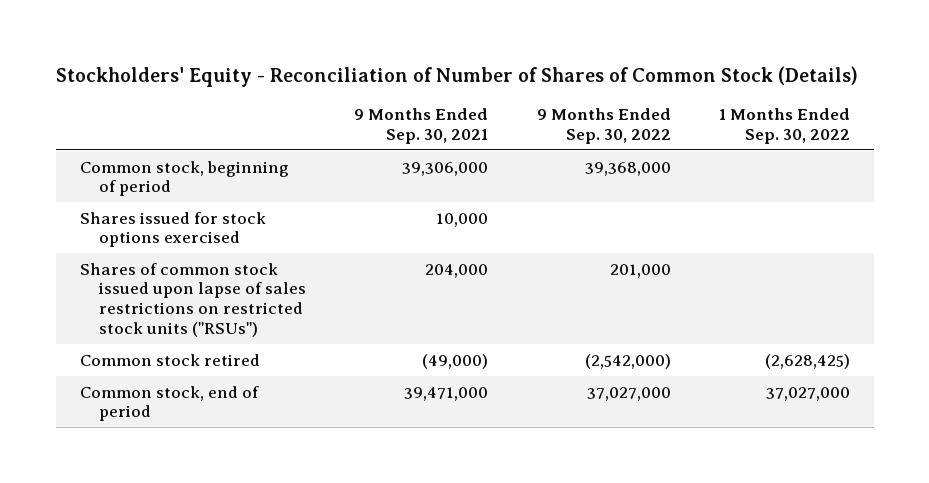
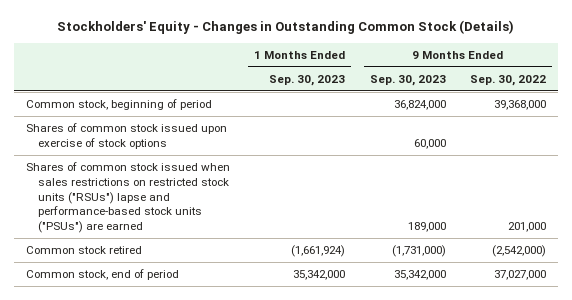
- Stockholders' Equity - Reconciliation of Number of Shares of Common Stock (Details)
+ Stockholders' Equity - Changes in Outstanding Common Stock (Details)
- | 9 Months Ended Sep. 30, 2021 | 9 Months Ended Sep. 30, 2022 | 1 Months Ended Sep. 30, 2022
+ | 1 Months Ended Sep. 30, 2023 | 9 Months Ended Sep. 30, 2023 | 9 Months Ended Sep. 30, 2022
- Shares issued for stock options exercised | 10,000 | |
- Shares of common stock issued upon lapse of sales restrictions on restricted stock units ("RSUs") | 204,000 | 201,000 |
+ Shares of common stock issued upon exercise of stock options | | 60,000 |
+ Shares of common stock issued when sales restrictions on restricted stock units ("RSUs") lapse and performance-based stock units ("PSUs") are earned | | 189,000 | 201,000

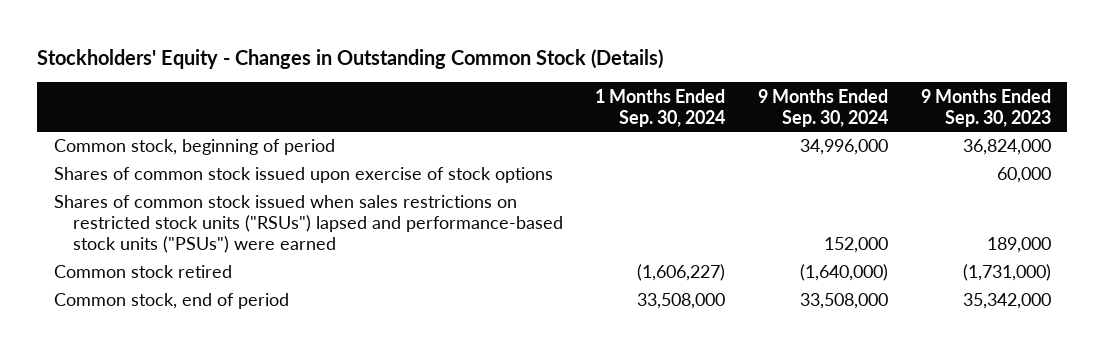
- | 1 Months Ended Sep. 30, 2023 | 9 Months Ended Sep. 30, 2023 | 9 Months Ended Sep. 30, 2022
+ | 1 Months Ended Sep. 30, 2024 | 9 Months Ended Sep. 30, 2024 | 9 Months Ended Sep. 30, 2023
- Shares of common stock issued when sales restrictions on restricted stock units ("RSUs") lapse and performance-based stock units ("PSUs") are earned | | 189,000 | 201,000
+ Shares of common stock issued when sales restrictions on restricted stock units ("RSUs") lapsed and performance-based stock units ("PSUs") were earned | | 152,000 | 189,000

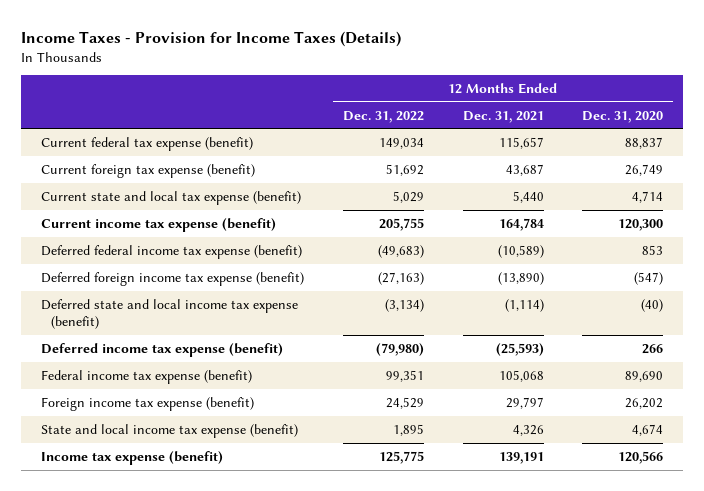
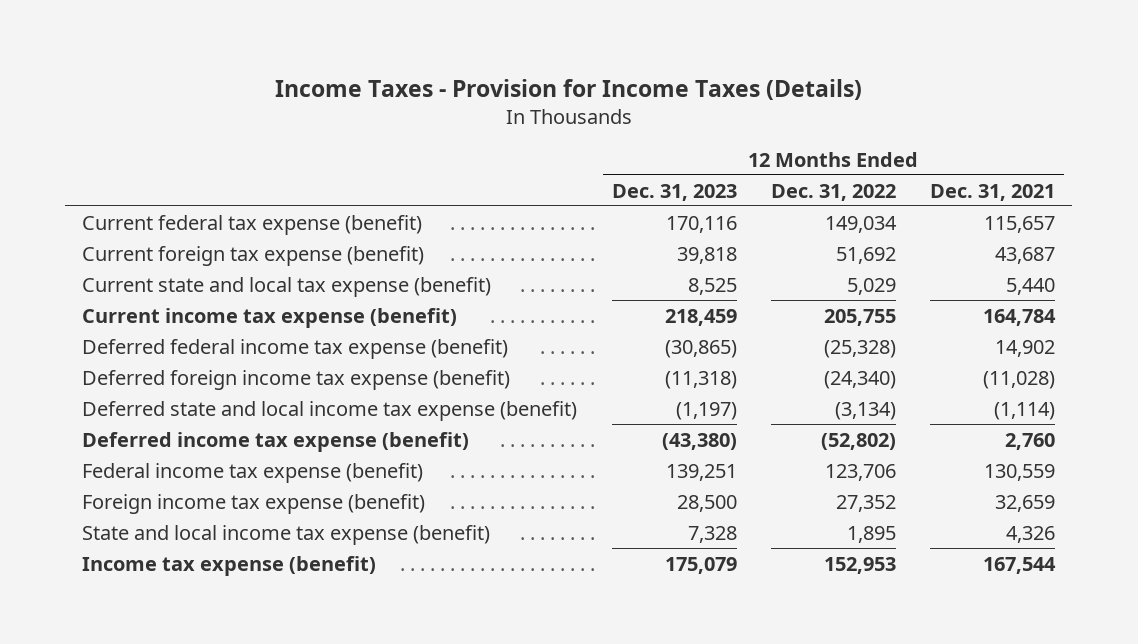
- | 12 Months Ended Dec. 31, 2022 | 12 Months Ended Dec. 31, 2021 | 12 Months Ended Dec. 31, 2020
+ | 12 Months Ended Dec. 31, 2023 | 12 Months Ended Dec. 31, 2022 | 12 Months Ended Dec. 31, 2021
- Deferred federal income tax expense (benefit) | (49,683) | (10,589) | 853
- Deferred foreign income tax expense (benefit) | (27,163) | (13,890) | (547)
+ Deferred federal income tax expense (benefit) | (30,865) | (25,328) | 14,902
+ Deferred foreign income tax expense (benefit) | (11,318) | (24,340) | (11,028)
- Deferred income tax expense (benefit) | (79,980) | (25,593) | 266
- Federal income tax expense (benefit) | 99,351 | 105,068 | 89,690
- Foreign income tax expense (benefit) | 24,529 | 29,797 | 26,202
+ Deferred income tax expense (benefit) | (43,380) | (52,802) | 2,760
+ Federal income tax expense (benefit) | 139,251 | 123,706 | 130,559
+ Foreign income tax expense (benefit) | 28,500 | 27,352 | 32,659
- Income tax expense (benefit) | 125,775 | 139,191 | 120,566
+ Income tax expense (benefit) | 175,079 | 152,953 | 167,544

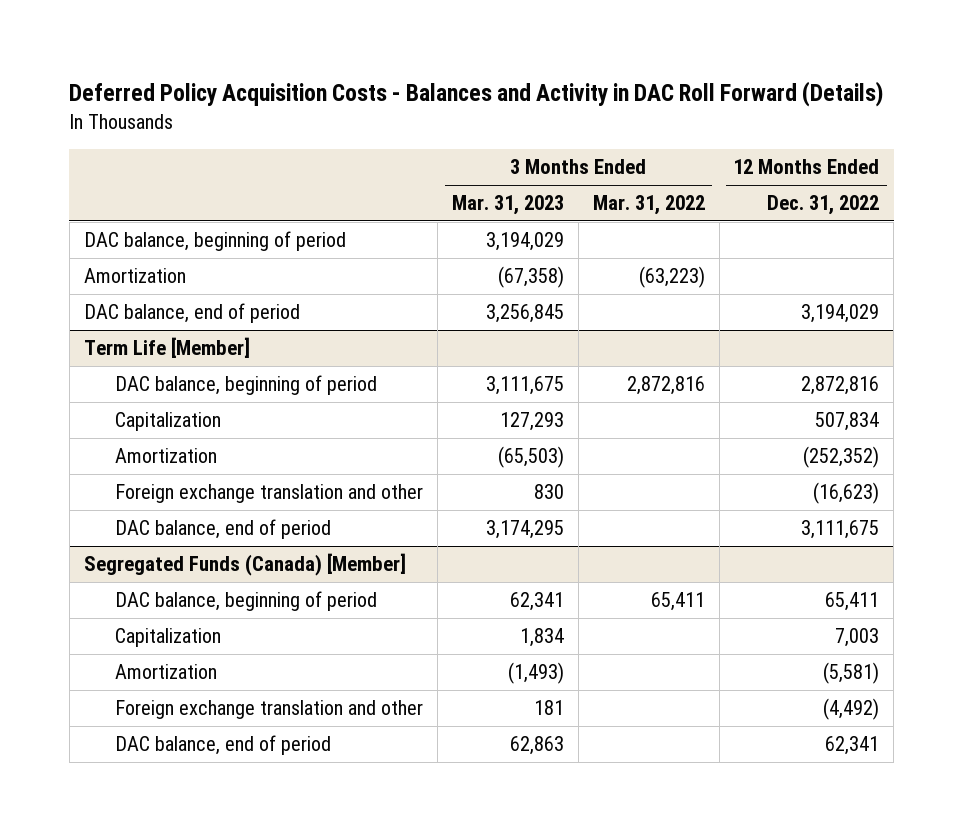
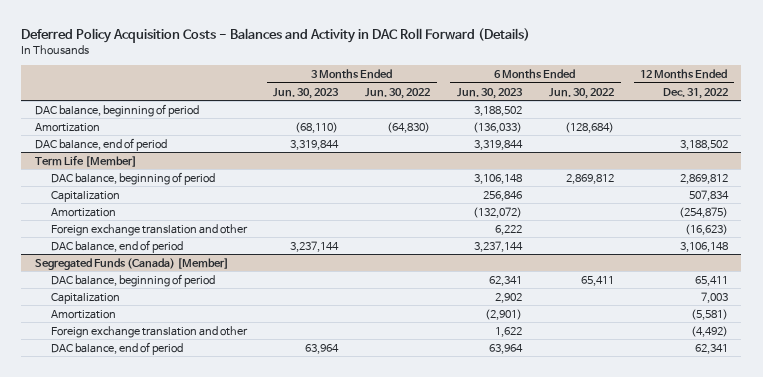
- | 3 Months Ended Mar. 31, 2023 | 3 Months Ended Mar. 31, 2022 | 12 Months Ended Dec. 31, 2022
+ | 3 Months Ended Jun. 30, 2023 | 3 Months Ended Jun. 30, 2022 | 6 Months Ended Jun. 30, 2023 | 6 Months Ended Jun. 30, 2022 | 12 Months Ended Dec. 31, 2022
- DAC balance, end of period | 3,256,845 | | 3,194,029
+ DAC balance, end of period | 3,319,844 | | 3,319,844 | | 3,188,502
@ Term Life [Member]
- DAC balance, beginning of period | 3,111,675 | 2,872,816 | 2,872,816
+ DAC balance, beginning of period | | | 3,106,148 | 2,869,812 | 2,869,812
- Amortization | (65,503) | | (252,352)
+ Amortization | | | (132,072) | | (254,875)
- DAC balance, end of period | 3,174,295 | | 3,111,675
+ DAC balance, end of period | 3,237,144 | | 3,237,144 | | 3,106,148

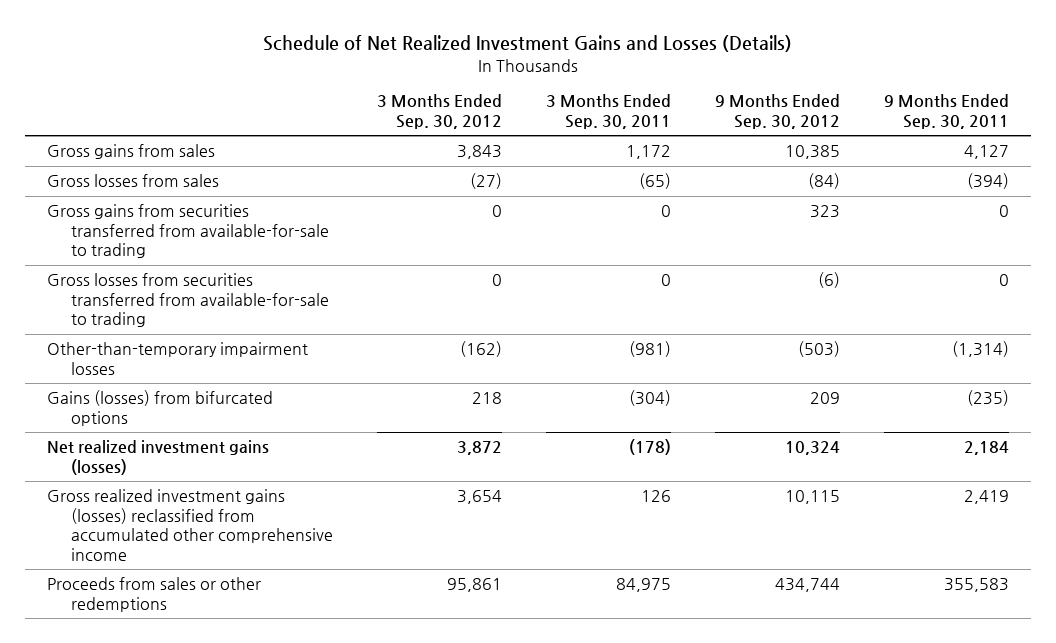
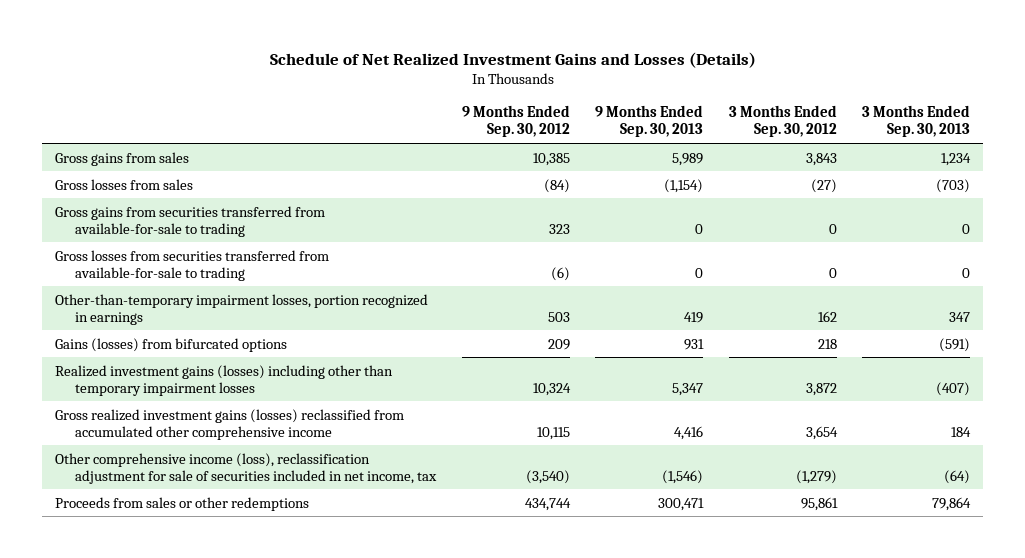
- | 3 Months Ended Sep. 30, 2012 | 3 Months Ended Sep. 30, 2011 | 9 Months Ended Sep. 30, 2012 | 9 Months Ended Sep. 30, 2011
+ | 9 Months Ended Sep. 30, 2012 | 9 Months Ended Sep. 30, 2013 | 3 Months Ended Sep. 30, 2012 | 3 Months Ended Sep. 30, 2013
- Other-than-temporary impairment losses | (162) | (981) | (503) | (1,314)
+ Other-than-temporary impairment losses, portion recognized in earnings | 503 | 419 | 162 | 347
- Net realized investment gains (losses) | 3,872 | (178) | 10,324 | 2,184
+ Realized investment gains (losses) including other than temporary impairment losses | 10,324 | 5,347 | 3,872 | (407)
+ Other comprehensive income (loss), reclassification adjustment for sale of securities included in net income, tax | (3,540) | (1,546) | (1,279) | (64)

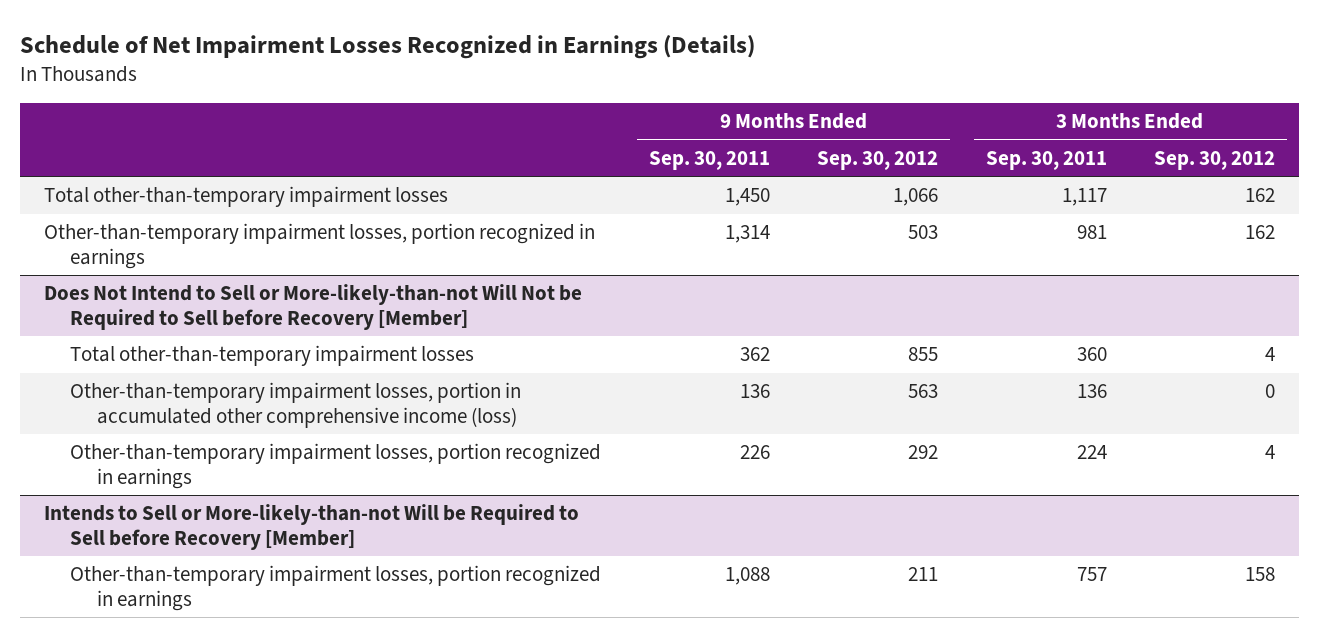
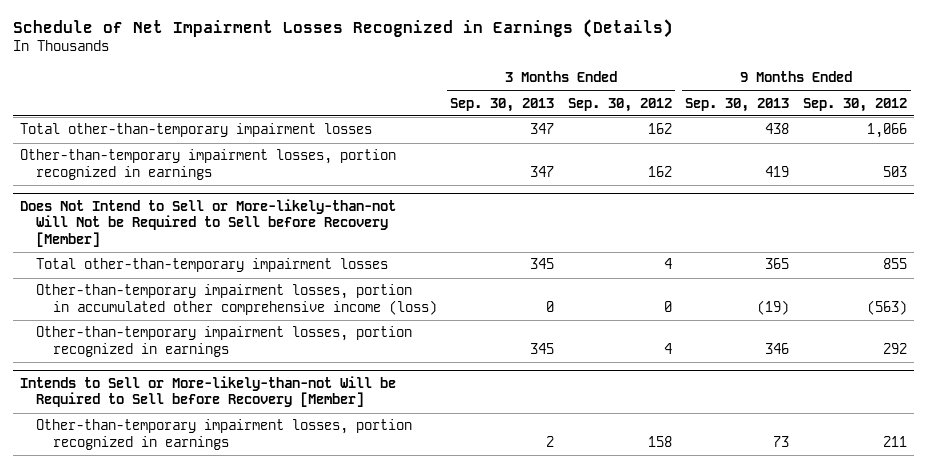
- | 9 Months Ended Sep. 30, 2011 | 9 Months Ended Sep. 30, 2012 | 3 Months Ended Sep. 30, 2011 | 3 Months Ended Sep. 30, 2012
+ | 3 Months Ended Sep. 30, 2013 | 3 Months Ended Sep. 30, 2012 | 9 Months Ended Sep. 30, 2013 | 9 Months Ended Sep. 30, 2012
@ Does Not Intend to Sell or More-likely-than-not Will Not be Required to Sell before Recovery [Member]
- Other-than-temporary impairment losses, portion in accumulated other comprehensive income (loss) | 136 | 563 | 136 | 0
+ Other-than-temporary impairment losses, portion in accumulated other comprehensive income (loss) | 0 | 0 | (19) | (563)

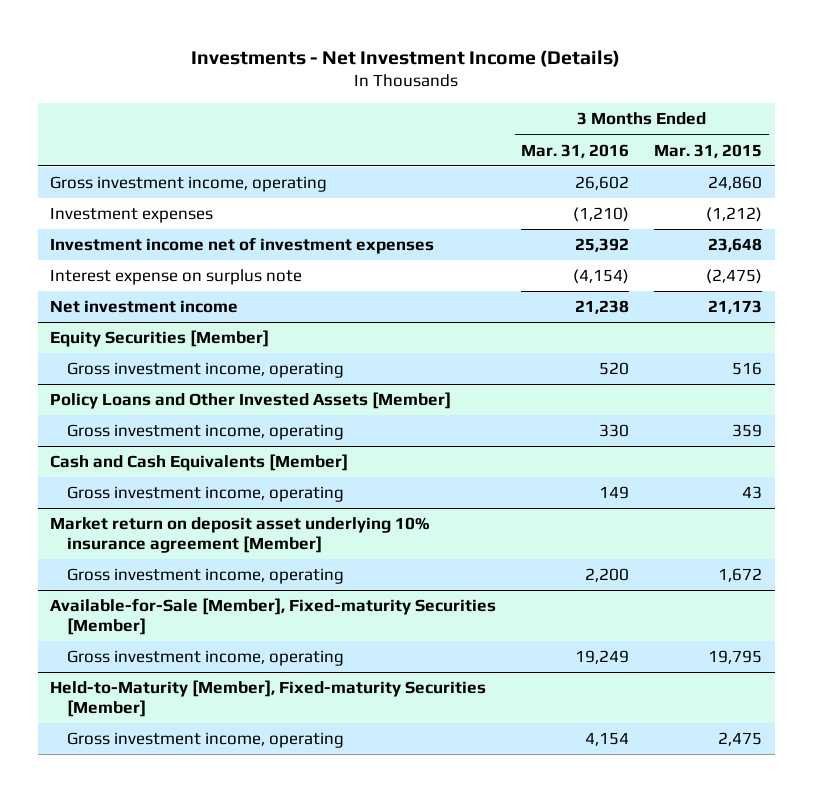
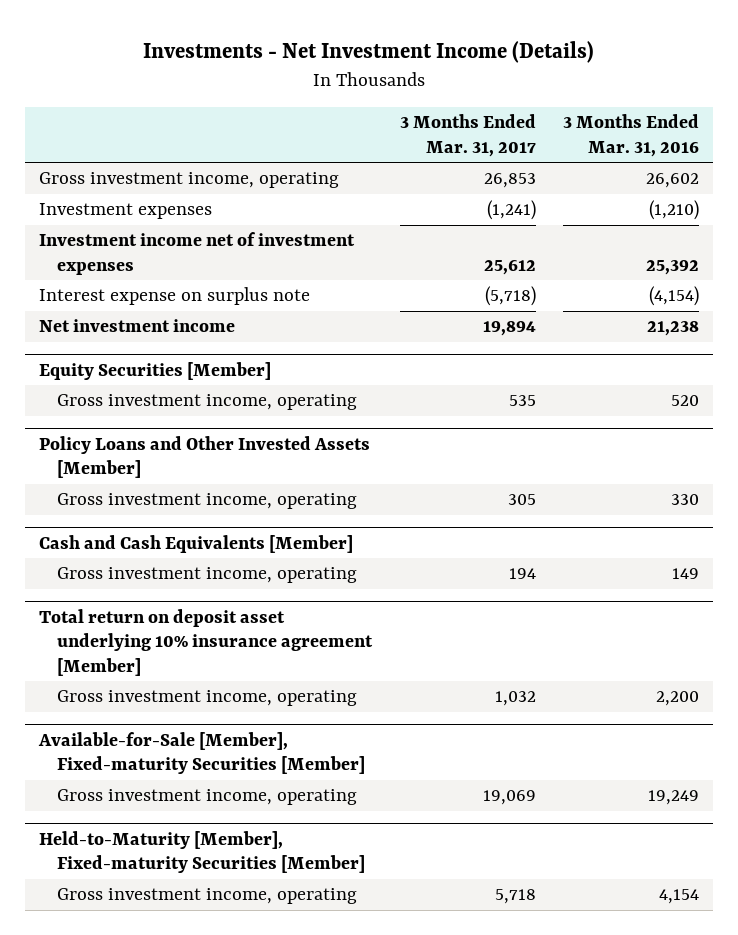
- | 3 Months Ended Mar. 31, 2016 | 3 Months Ended Mar. 31, 2015
+ | 3 Months Ended Mar. 31, 2017 | 3 Months Ended Mar. 31, 2016
- Market return on deposit asset underlying 10% insurance agreement [Member]
+ Total return on deposit asset underlying 10% insurance agreement [Member]

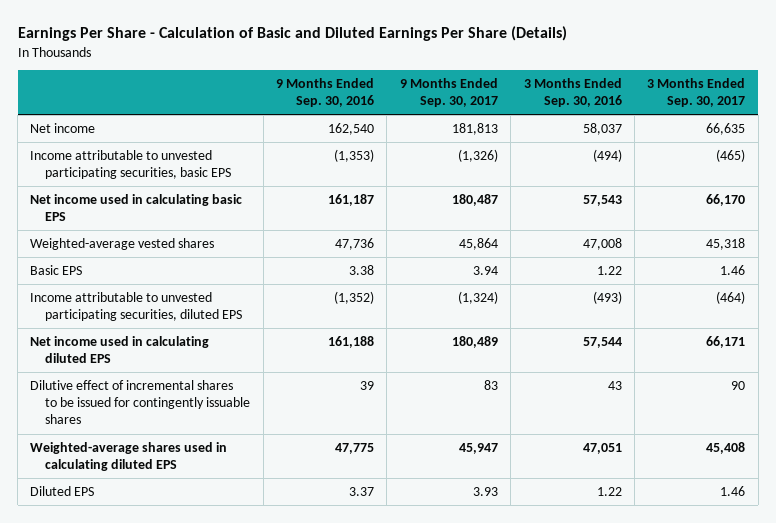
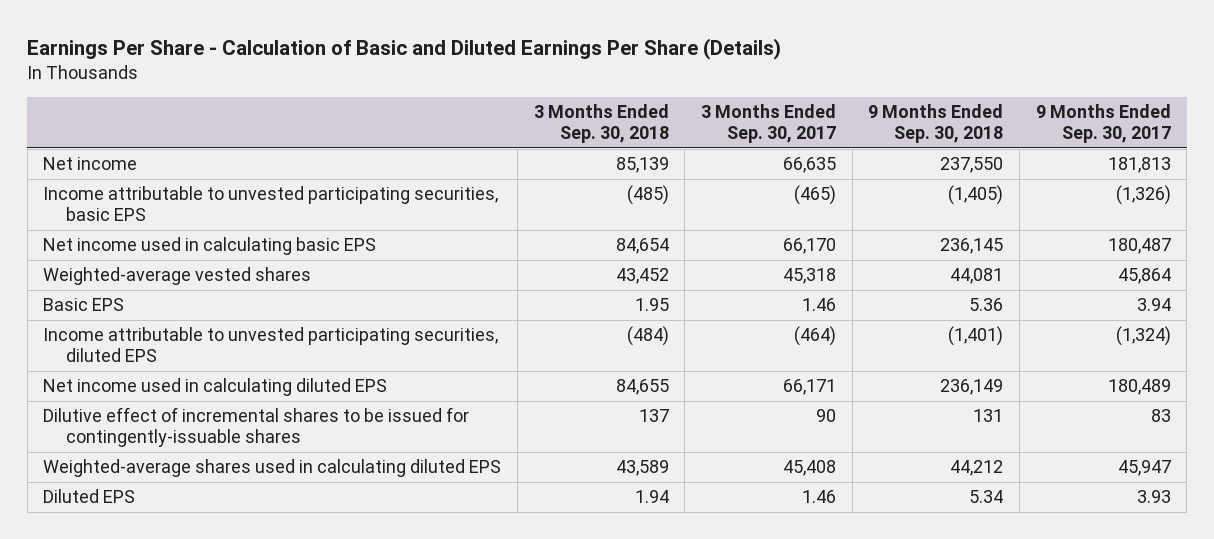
- | 9 Months Ended Sep. 30, 2016 | 9 Months Ended Sep. 30, 2017 | 3 Months Ended Sep. 30, 2016 | 3 Months Ended Sep. 30, 2017
+ | 3 Months Ended Sep. 30, 2018 | 3 Months Ended Sep. 30, 2017 | 9 Months Ended Sep. 30, 2018 | 9 Months Ended Sep. 30, 2017
- Dilutive effect of incremental shares to be issued for contingently issuable shares | 39 | 83 | 43 | 90
+ Dilutive effect of incremental shares to be issued for contingently-issuable shares | 137 | 90 | 131 | 83

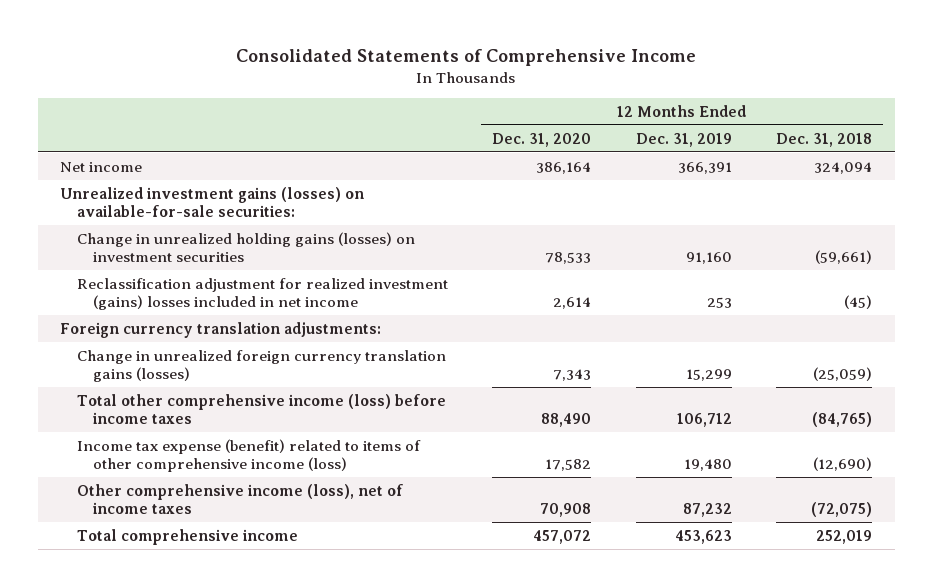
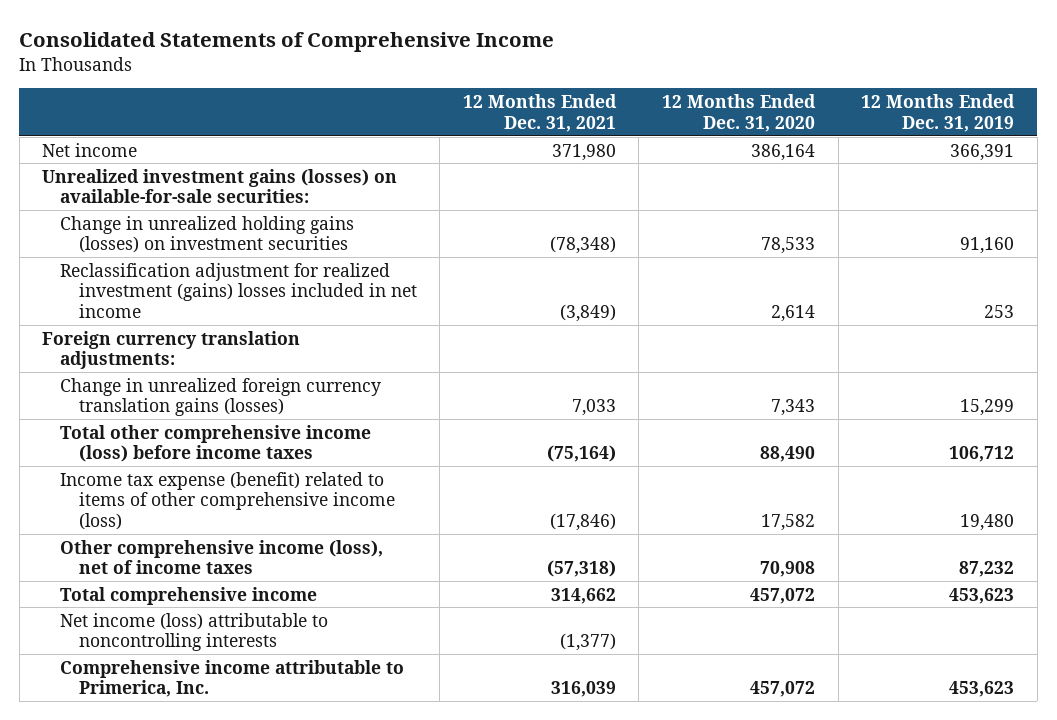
- | 12 Months Ended Dec. 31, 2020 | 12 Months Ended Dec. 31, 2019 | 12 Months Ended Dec. 31, 2018
+ | 12 Months Ended Dec. 31, 2021 | 12 Months Ended Dec. 31, 2020 | 12 Months Ended Dec. 31, 2019
+ Net income (loss) attributable to noncontrolling interests | (1,377) | |
+ Comprehensive income attributable to Primerica, Inc. | 316,039 | 457,072 | 453,623

